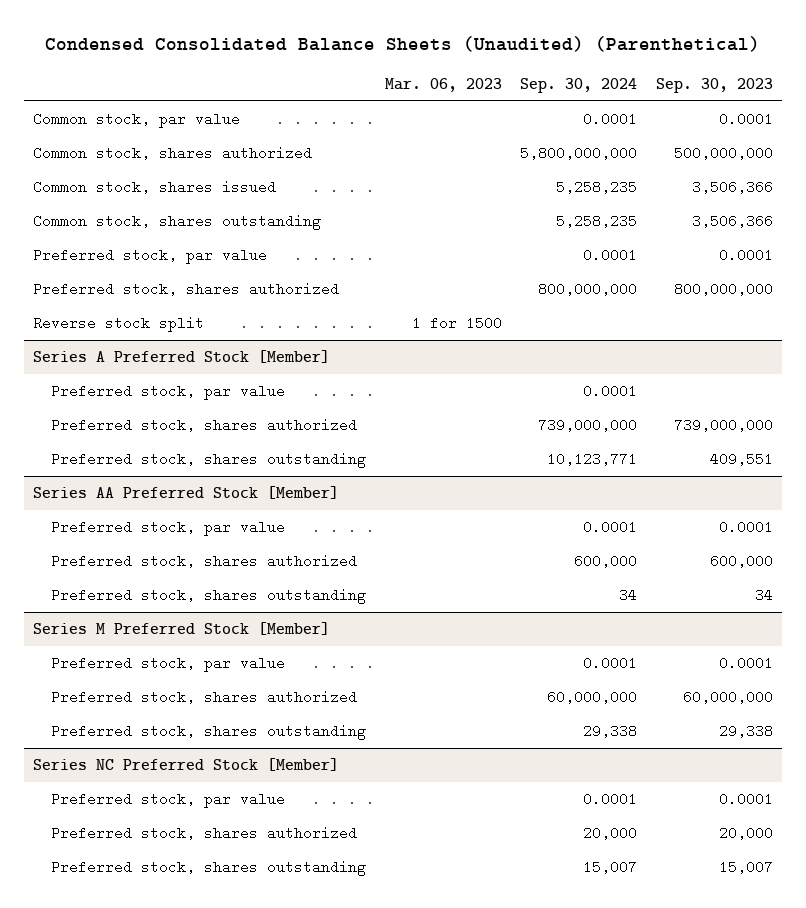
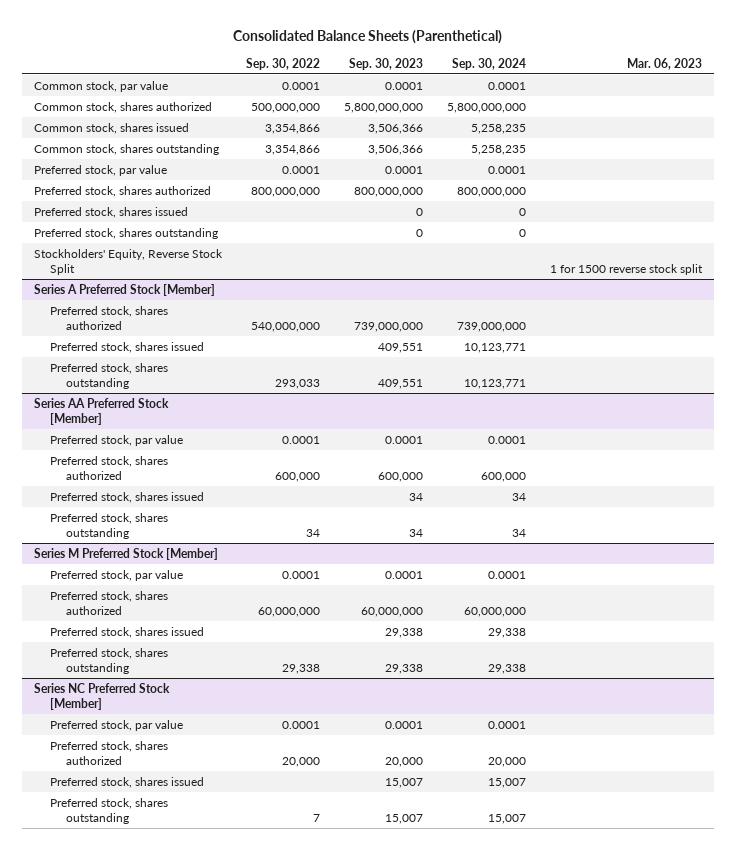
- Condensed Consolidated Balance Sheets (Unaudited) (Parenthetical)
+ Consolidated Balance Sheets (Parenthetical)
- | Mar. 06, 2023 | Sep. 30, 2024 | Sep. 30, 2023
+ | Sep. 30, 2022 | Sep. 30, 2023 | Sep. 30, 2024 | Mar. 06, 2023
- Common stock, shares authorized | | 5,800,000,000 | 500,000,000
+ Common stock, shares authorized | 500,000,000 | 5,800,000,000 | 5,800,000,000 |
- Reverse stock split | 1 for 1500 | |
+ Preferred stock, shares issued | | 0 | 0 |
+ Preferred stock, shares outstanding | | 0 | 0 |
+ Stockholders' Equity, Reverse Stock Split | | | | 1 for 1500 reverse stock split
@ Series A Preferred Stock [Member]
- Preferred stock, par value | | 0.0001 |
+ Preferred stock, shares issued | | 409,551 | 10,123,771 |
@ Series AA Preferred Stock [Member]
+ Preferred stock, shares issued | | 34 | 34 |
@ Series M Preferred Stock [Member]
+ Preferred stock, shares issued | | 29,338 | 29,338 |
@ Series NC Preferred Stock [Member]
+ Preferred stock, shares issued | | 15,007 | 15,007 |

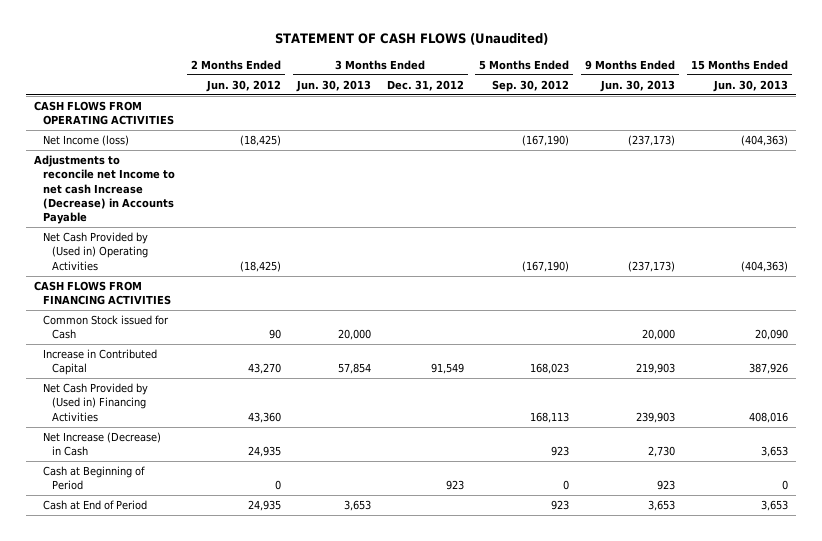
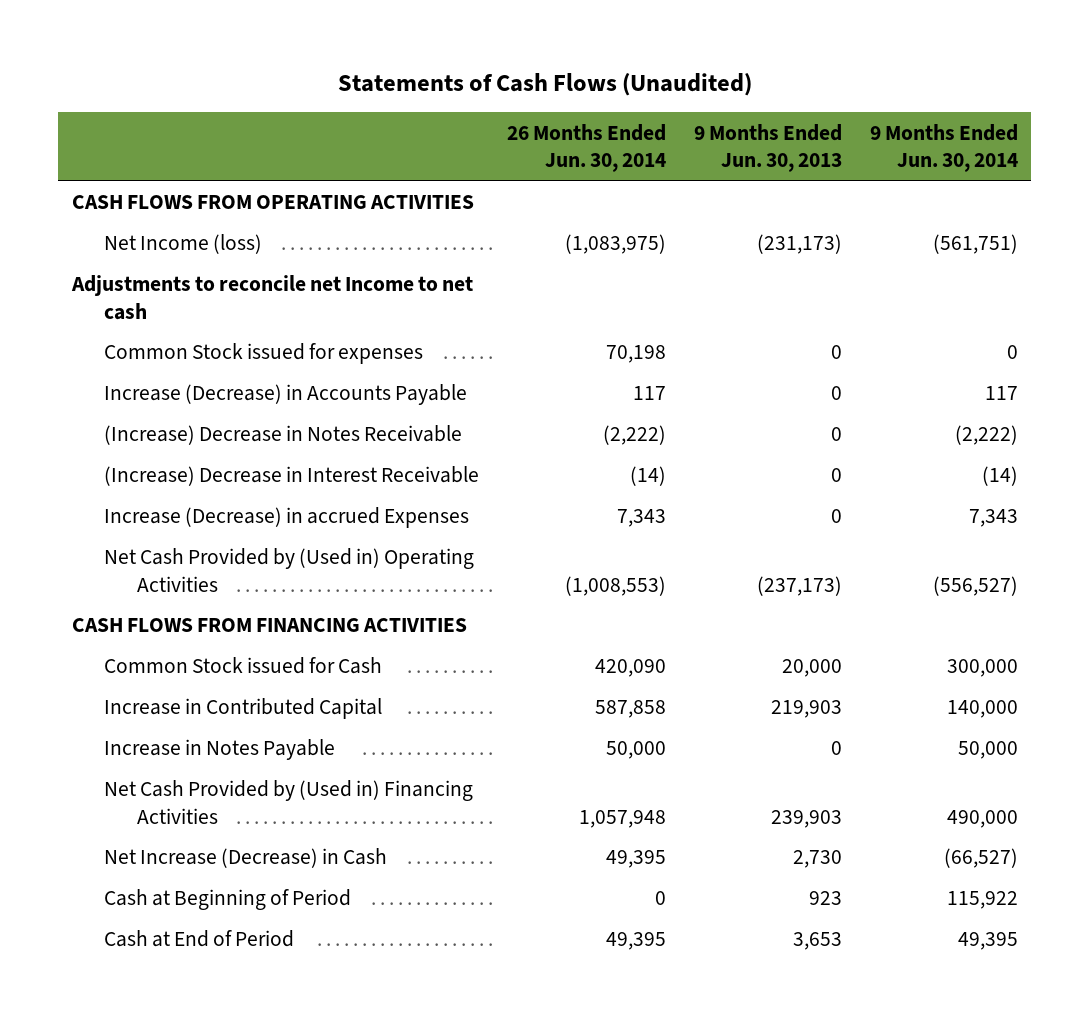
- STATEMENT OF CASH FLOWS (Unaudited)
+ Statements of Cash Flows (Unaudited)
- | 2 Months Ended Jun. 30, 2012 | 3 Months Ended Jun. 30, 2013 | 3 Months Ended Dec. 31, 2012 | 5 Months Ended Sep. 30, 2012 | 9 Months Ended Jun. 30, 2013 | 15 Months Ended Jun. 30, 2013
+ | 26 Months Ended Jun. 30, 2014 | 9 Months Ended Jun. 30, 2013 | 9 Months Ended Jun. 30, 2014
- Net Income (loss) | (18,425) | | | (167,190) | (237,173) | (404,363)
- Adjustments to reconcile net Income to net cash Increase (Decrease) in Accounts Payable
+ Net Income (loss) | (1,083,975) | (231,173) | (561,751)
+ Adjustments to reconcile net Income to net cash
+ Common Stock issued for expenses | 70,198 | 0 | 0
+ Increase (Decrease) in Accounts Payable | 117 | 0 | 117
+ (Increase) Decrease in Notes Receivable | (2,222) | 0 | (2,222)
+ (Increase) Decrease in Interest Receivable | (14) | 0 | (14)
+ Increase (Decrease) in accrued Expenses | 7,343 | 0 | 7,343
+ Increase in Notes Payable | 50,000 | 0 | 50,000

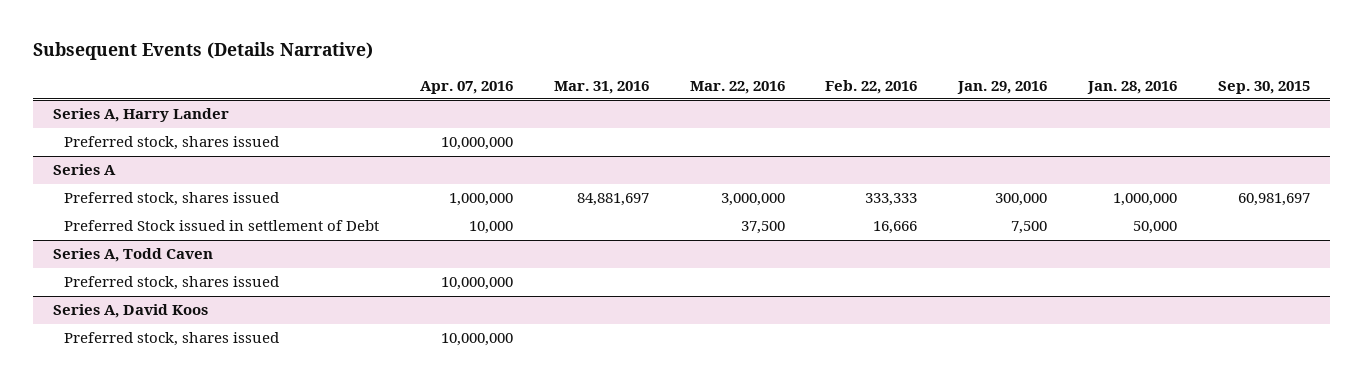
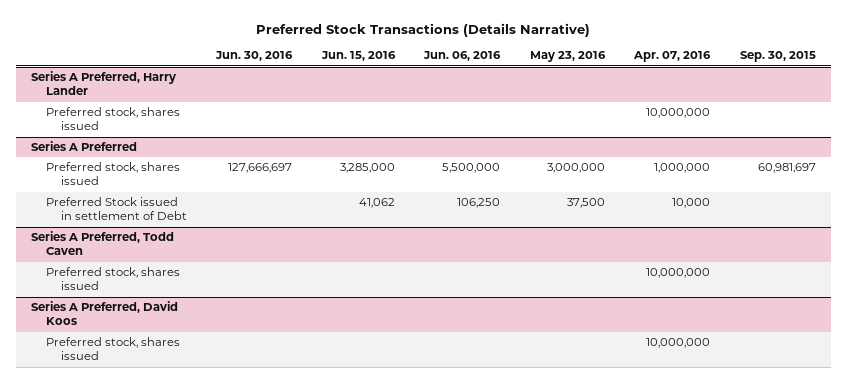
- Subsequent Events (Details Narrative)
+ Preferred Stock Transactions (Details Narrative)
- | Apr. 07, 2016 | Mar. 31, 2016 | Mar. 22, 2016 | Feb. 22, 2016 | Jan. 29, 2016 | Jan. 28, 2016 | Sep. 30, 2015
+ | Jun. 30, 2016 | Jun. 15, 2016 | Jun. 06, 2016 | May 23, 2016 | Apr. 07, 2016 | Sep. 30, 2015
- Series A, Harry Lander
+ Series A Preferred, Harry Lander
- Series A
+ Series A Preferred
- Series A, Todd Caven
+ Series A Preferred, Todd Caven
- Series A, David Koos
+ Series A Preferred, David Koos

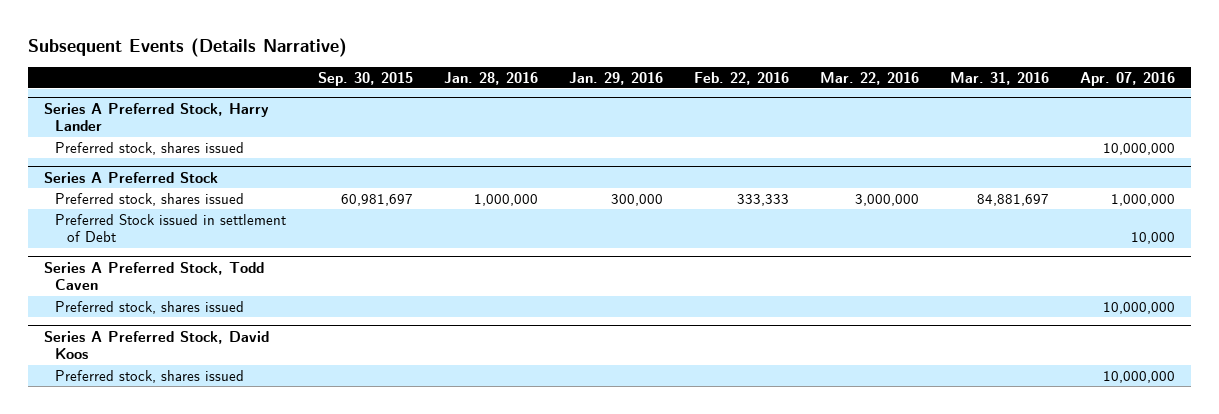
- Preferred Stock Transactions (Details Narrative)
+ Subsequent Events (Details Narrative)
- | Jun. 30, 2016 | Jun. 15, 2016 | Jun. 06, 2016 | May 23, 2016 | Apr. 07, 2016 | Sep. 30, 2015
+ | Sep. 30, 2015 | Jan. 28, 2016 | Jan. 29, 2016 | Feb. 22, 2016 | Mar. 22, 2016 | Mar. 31, 2016 | Apr. 07, 2016
- Series A Preferred, Harry Lander
+ Series A Preferred Stock, Harry Lander
- Series A Preferred
+ Series A Preferred Stock
- Series A Preferred, Todd Caven
+ Series A Preferred Stock, Todd Caven
- Series A Preferred, David Koos
+ Series A Preferred Stock, David Koos

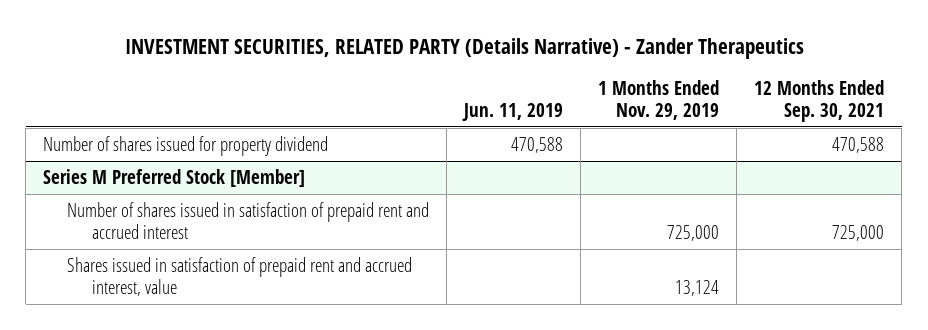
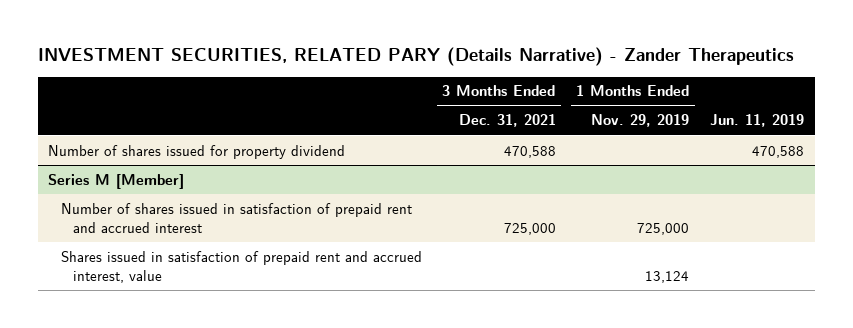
- INVESTMENT SECURITIES, RELATED PARTY (Details Narrative) - Zander Therapeutics
+ INVESTMENT SECURITIES, RELATED PARY (Details Narrative) - Zander Therapeutics
- | Jun. 11, 2019 | 1 Months Ended Nov. 29, 2019 | 12 Months Ended Sep. 30, 2021
+ | 3 Months Ended Dec. 31, 2021 | 1 Months Ended Nov. 29, 2019 | Jun. 11, 2019
- Series M Preferred Stock [Member]
+ Series M [Member]

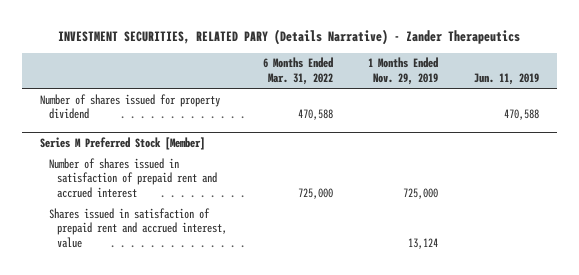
- | 3 Months Ended Dec. 31, 2021 | 1 Months Ended Nov. 29, 2019 | Jun. 11, 2019
+ | 6 Months Ended Mar. 31, 2022 | 1 Months Ended Nov. 29, 2019 | Jun. 11, 2019
- Series M [Member]
+ Series M Preferred Stock [Member]

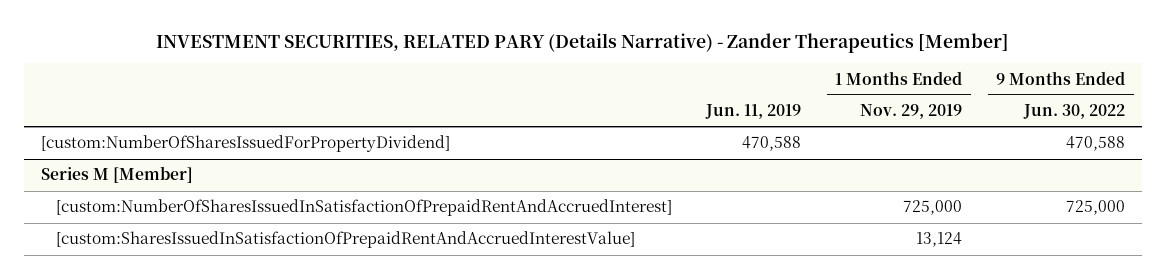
- INVESTMENT SECURITIES, RELATED PARY (Details Narrative) - Zander Therapeutics
+ INVESTMENT SECURITIES, RELATED PARY (Details Narrative) - Zander Therapeutics [Member]
- | 6 Months Ended Mar. 31, 2022 | 1 Months Ended Nov. 29, 2019 | Jun. 11, 2019
+ | Jun. 11, 2019 | 1 Months Ended Nov. 29, 2019 | 9 Months Ended Jun. 30, 2022
- Number of shares issued for property dividend | 470,588 | | 470,588
- Series M Preferred Stock [Member]
- Number of shares issued in satisfaction of prepaid rent and accrued interest | 725,000 | 725,000 |
- Shares issued in satisfaction of prepaid rent and accrued interest, value | | 13,124 |
+ [custom:NumberOfSharesIssuedForPropertyDividend] | 470,588 | | 470,588
+ Series M [Member]
+ [custom:NumberOfSharesIssuedInSatisfactionOfPrepaidRentAndAccruedInterest] | | 725,000 | 725,000
+ [custom:SharesIssuedInSatisfactionOfPrepaidRentAndAccruedInterestValue] | | 13,124 |

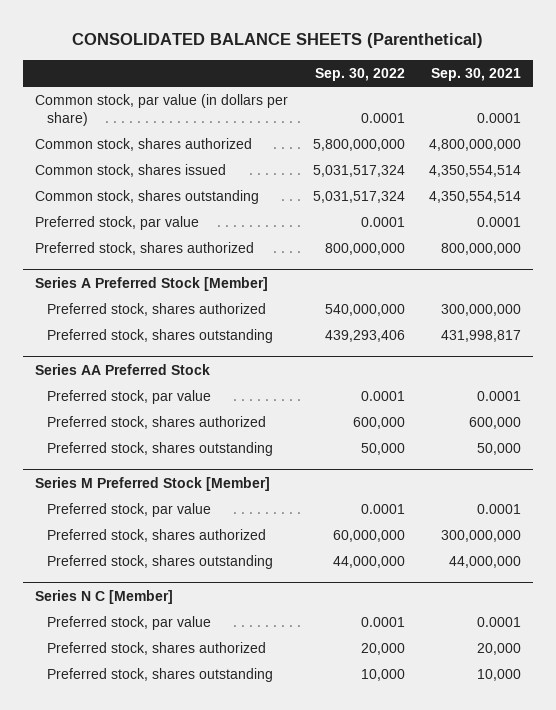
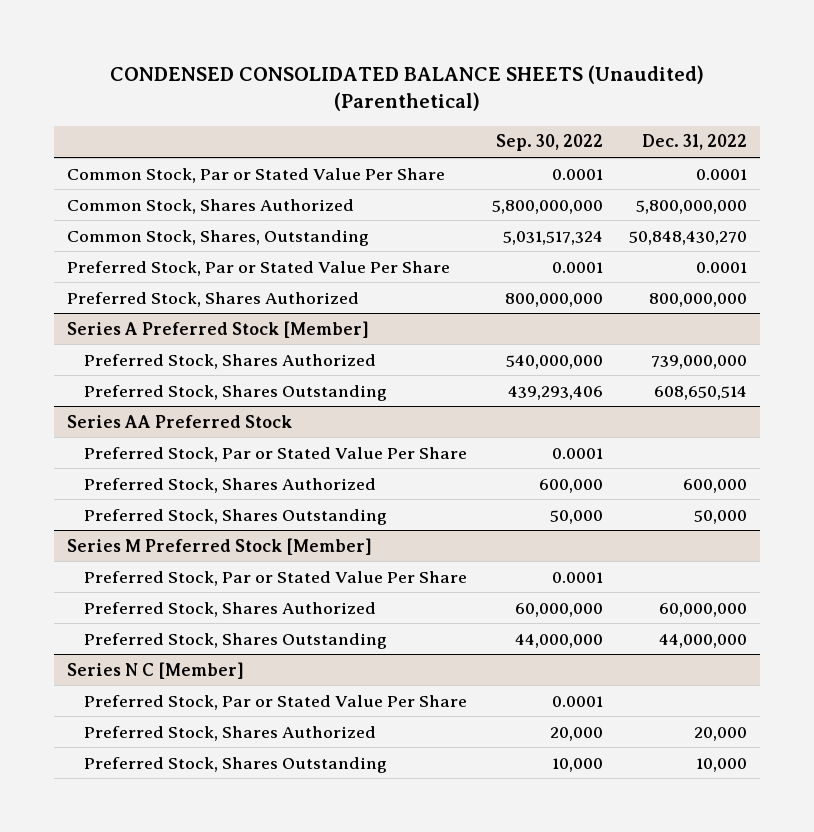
- CONSOLIDATED BALANCE SHEETS (Parenthetical)
+ CONDENSED CONSOLIDATED BALANCE SHEETS (Unaudited) (Parenthetical)
- | Sep. 30, 2022 | Sep. 30, 2021
+ | Sep. 30, 2022 | Dec. 31, 2022
- Common stock, par value (in dollars per share) | 0.0001 | 0.0001
- Common stock, shares authorized | 5,800,000,000 | 4,800,000,000
- Common stock, shares issued | 5,031,517,324 | 4,350,554,514
- Common stock, shares outstanding | 5,031,517,324 | 4,350,554,514
- Preferred stock, par value | 0.0001 | 0.0001
- Preferred stock, shares authorized | 800,000,000 | 800,000,000
+ Common Stock, Par or Stated Value Per Share | 0.0001 | 0.0001
+ Common Stock, Shares Authorized | 5,800,000,000 | 5,800,000,000
+ Common Stock, Shares, Outstanding | 5,031,517,324 | 50,848,430,270
+ Preferred Stock, Par or Stated Value Per Share | 0.0001 | 0.0001
+ Preferred Stock, Shares Authorized | 800,000,000 | 800,000,000
@ Series A Preferred Stock [Member]
- Preferred stock, shares authorized | 540,000,000 | 300,000,000
- Preferred stock, shares outstanding | 439,293,406 | 431,998,817
+ Preferred Stock, Shares Authorized | 540,000,000 | 739,000,000
+ Preferred Stock, Shares Outstanding | 439,293,406 | 608,650,514
@ Series AA Preferred Stock
- Preferred stock, par value | 0.0001 | 0.0001
- Preferred stock, shares authorized | 600,000 | 600,000
- Preferred stock, shares outstanding | 50,000 | 50,000
+ Preferred Stock, Par or Stated Value Per Share | 0.0001 |
+ Preferred Stock, Shares Authorized | 600,000 | 600,000
+ Preferred Stock, Shares Outstanding | 50,000 | 50,000
@ Series M Preferred Stock [Member]
- Preferred stock, par value | 0.0001 | 0.0001
- Preferred stock, shares authorized | 60,000,000 | 300,000,000
- Preferred stock, shares outstanding | 44,000,000 | 44,000,000
+ Preferred Stock, Par or Stated Value Per Share | 0.0001 |
+ Preferred Stock, Shares Authorized | 60,000,000 | 60,000,000
+ Preferred Stock, Shares Outstanding | 44,000,000 | 44,000,000
@ Series N C [Member]
- Preferred stock, par value | 0.0001 | 0.0001
- Preferred stock, shares authorized | 20,000 | 20,000
- Preferred stock, shares outstanding | 10,000 | 10,000
+ Preferred Stock, Par or Stated Value Per Share | 0.0001 |
+ Preferred Stock, Shares Authorized | 20,000 | 20,000
+ Preferred Stock, Shares Outstanding | 10,000 | 10,000

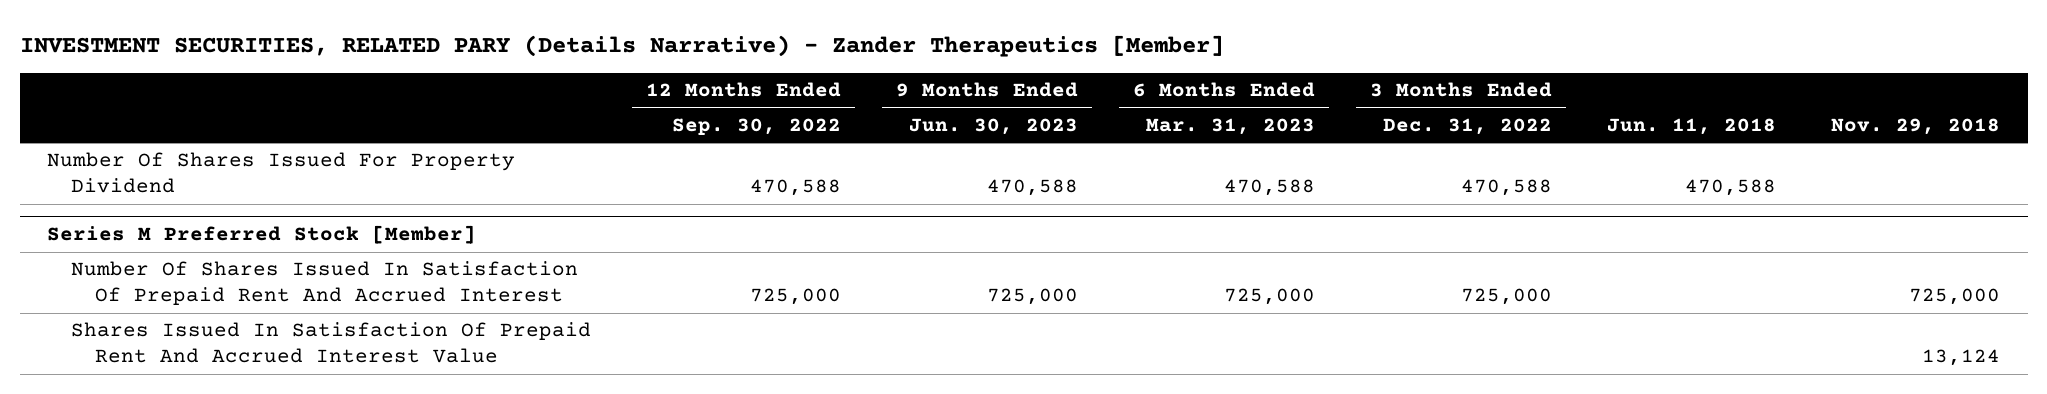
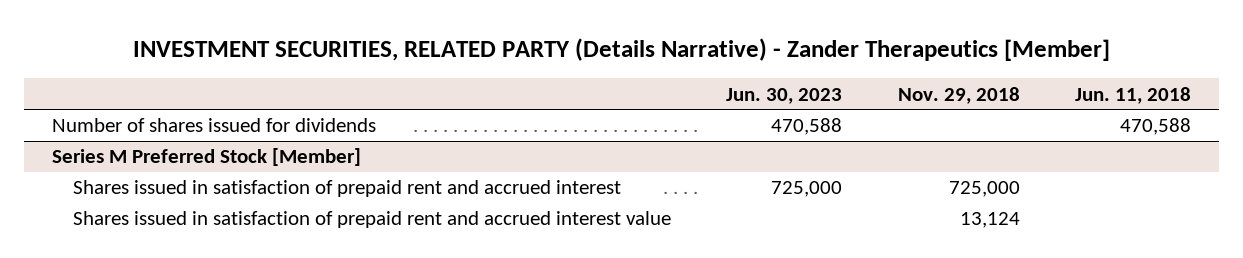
- INVESTMENT SECURITIES, RELATED PARY (Details Narrative) - Zander Therapeutics [Member]
+ INVESTMENT SECURITIES, RELATED PARTY (Details Narrative) - Zander Therapeutics [Member]
- | 12 Months Ended Sep. 30, 2022 | 9 Months Ended Jun. 30, 2023 | 6 Months Ended Mar. 31, 2023 | 3 Months Ended Dec. 31, 2022 | Jun. 11, 2018 | Nov. 29, 2018
+ | Jun. 30, 2023 | Nov. 29, 2018 | Jun. 11, 2018
- Number Of Shares Issued For Property Dividend | 470,588 | 470,588 | 470,588 | 470,588 | 470,588 |
+ Number of shares issued for dividends | 470,588 | | 470,588
@ Series M Preferred Stock [Member]
- Number Of Shares Issued In Satisfaction Of Prepaid Rent And Accrued Interest | 725,000 | 725,000 | 725,000 | 725,000 | | 725,000
- Shares Issued In Satisfaction Of Prepaid Rent And Accrued Interest Value | | | | | | 13,124
+ Shares issued in satisfaction of prepaid rent and accrued interest | 725,000 | 725,000 |
+ Shares issued in satisfaction of prepaid rent and accrued interest value | | 13,124 |

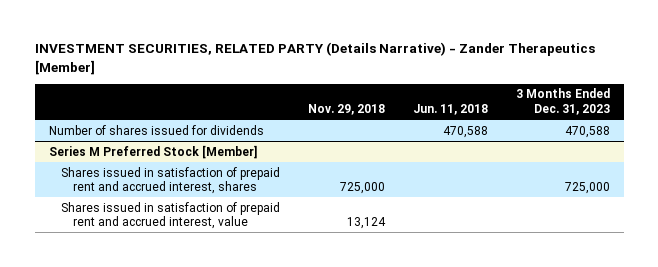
- | Jun. 30, 2023 | Nov. 29, 2018 | Jun. 11, 2018
+ | Nov. 29, 2018 | Jun. 11, 2018 | 3 Months Ended Dec. 31, 2023
@ Series M Preferred Stock [Member]
- Shares issued in satisfaction of prepaid rent and accrued interest | 725,000 | 725,000 |
- Shares issued in satisfaction of prepaid rent and accrued interest value | | 13,124 |
+ Shares issued in satisfaction of prepaid rent and accrued interest, shares | 725,000 | | 725,000
+ Shares issued in satisfaction of prepaid rent and accrued interest, value | 13,124 | |

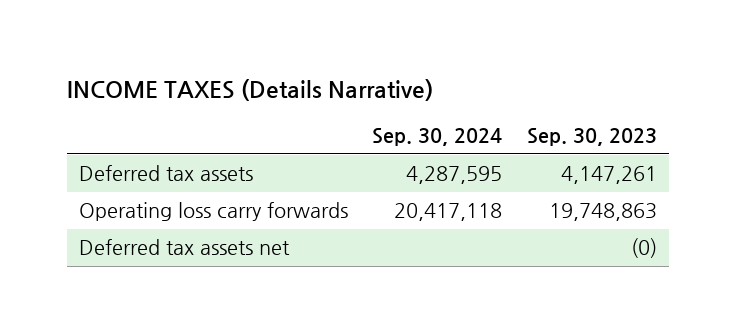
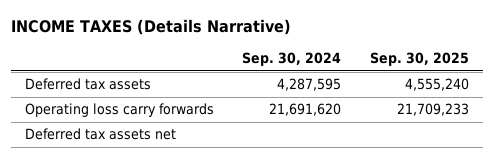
- | Sep. 30, 2024 | Sep. 30, 2023
+ | Sep. 30, 2024 | Sep. 30, 2025
- Operating loss carry forwards | 20,417,118 | 19,748,863
+ Operating loss carry forwards | 21,691,620 | 21,709,233

